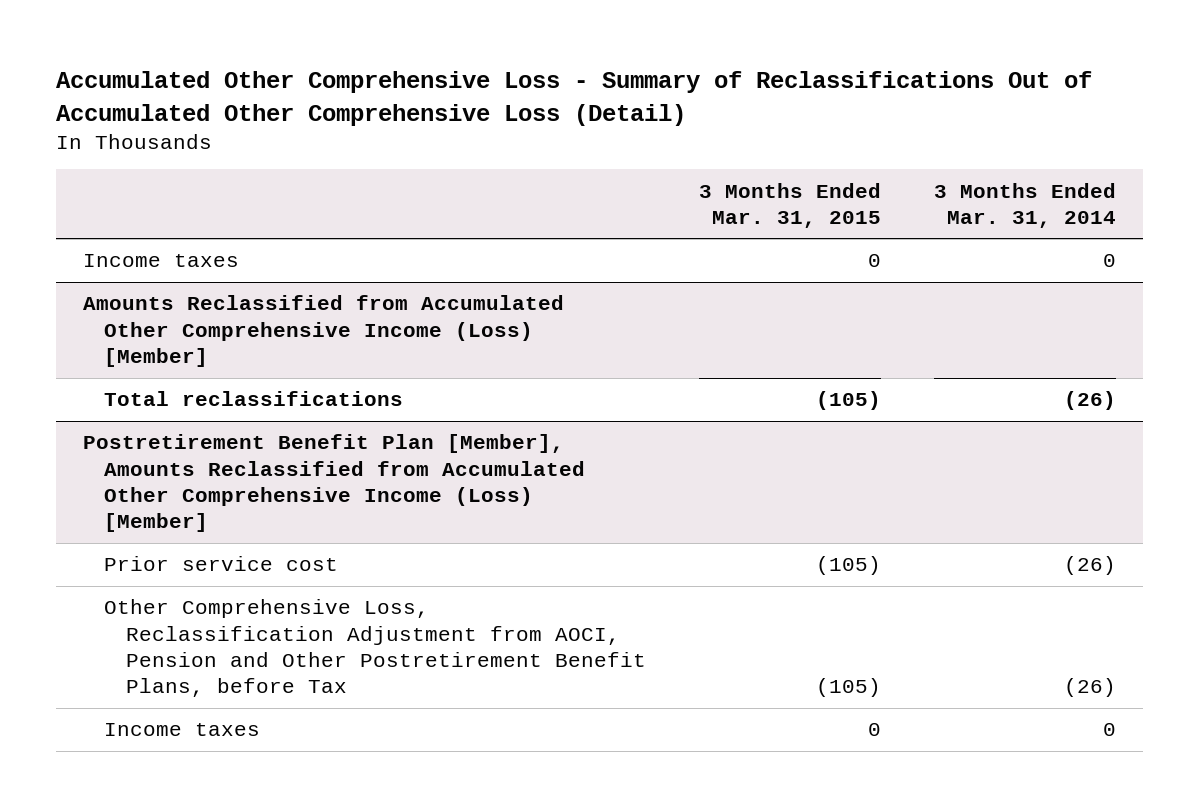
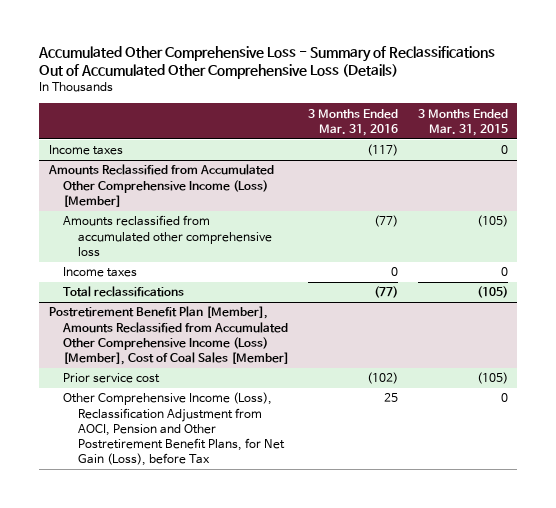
- Accumulated Other Comprehensive Loss - Summary of Reclassifications Out of Accumulated Other Comprehensive Loss (Detail)
+ Accumulated Other Comprehensive Loss - Summary of Reclassifications Out of Accumulated Other Comprehensive Loss (Details)
- | 3 Months Ended Mar. 31, 2015 | 3 Months Ended Mar. 31, 2014
+ | 3 Months Ended Mar. 31, 2016 | 3 Months Ended Mar. 31, 2015
@ Amounts Reclassified from Accumulated Other Comprehensive Income (Loss) [Member]
+ Amounts reclassified from accumulated other comprehensive loss | (77) | (105)
+ Income taxes | 0 | 0
- Postretirement Benefit Plan [Member], Amounts Reclassified from Accumulated Other Comprehensive Income (Loss) [Member]
+ Postretirement Benefit Plan [Member], Amounts Reclassified from Accumulated Other Comprehensive Income (Loss) [Member], Cost of Coal Sales [Member]
- Other Comprehensive Loss, Reclassification Adjustment from AOCI, Pension and Other Postretirement Benefit Plans, before Tax | (105) | (26)
- Income taxes | 0 | 0
+ Other Comprehensive Income (Loss), Reclassification Adjustment from AOCI, Pension and Other Postretirement Benefit Plans, for Net Gain (Loss), before Tax | 25 | 0

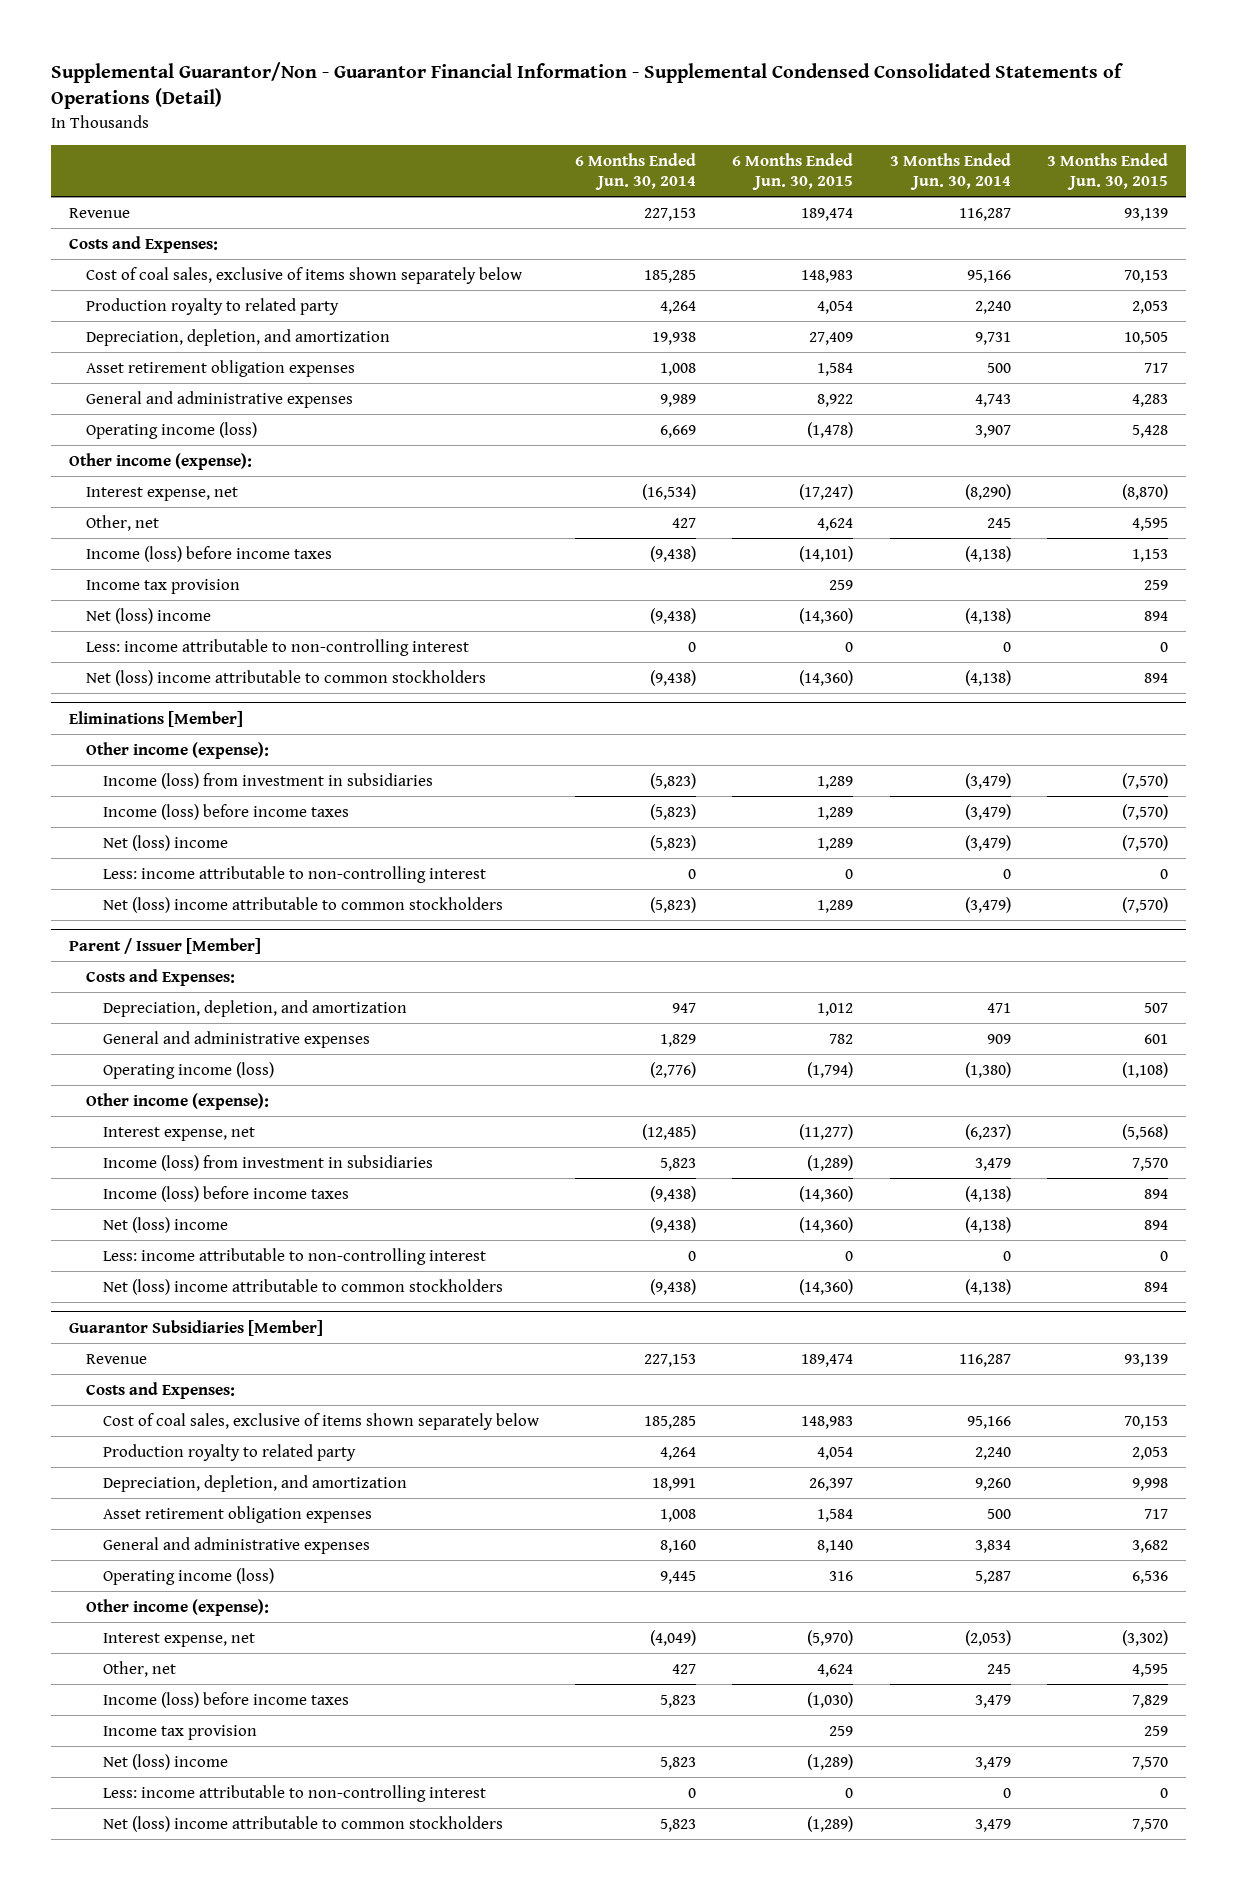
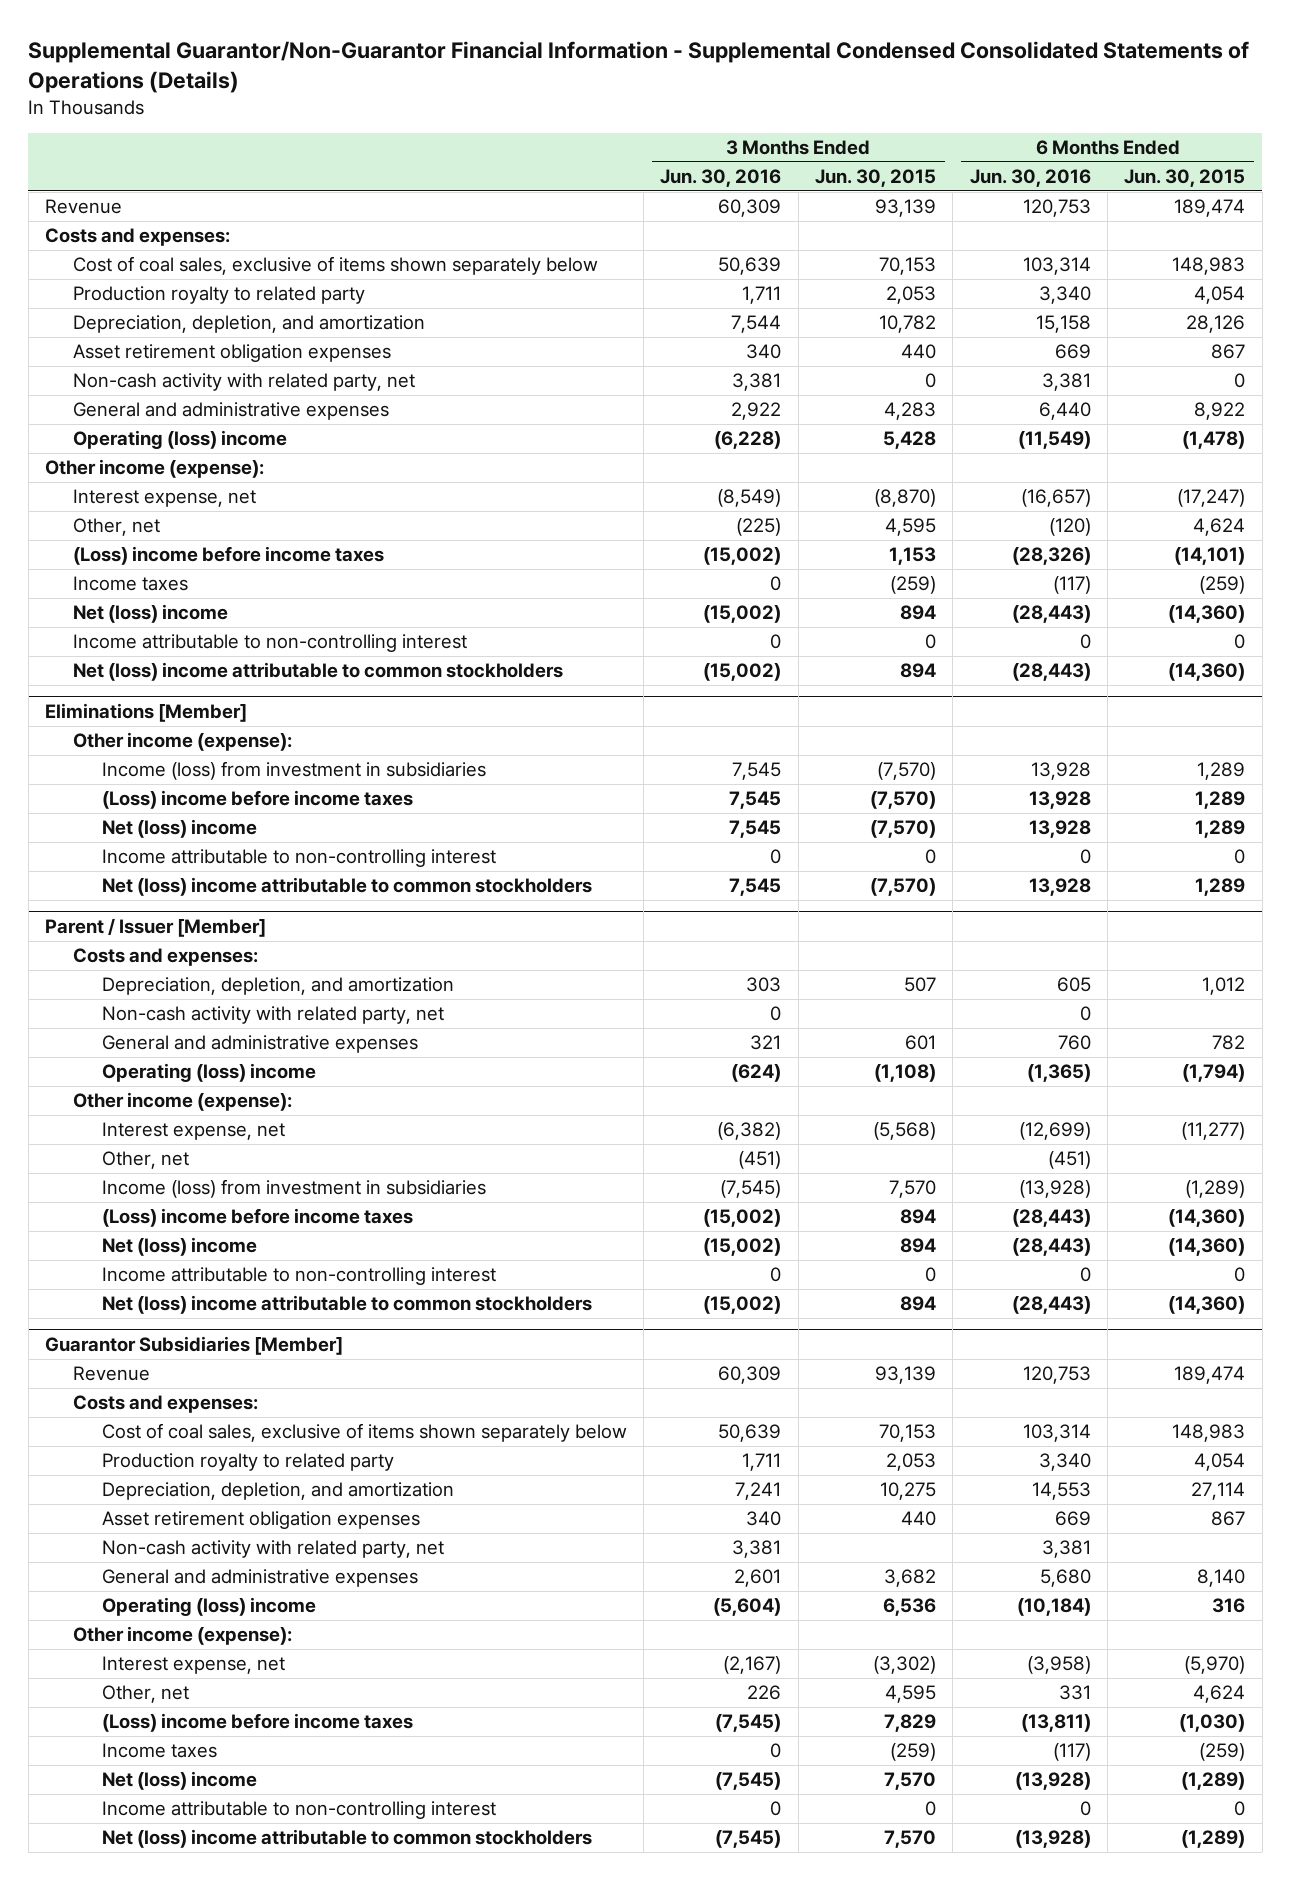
- Supplemental Guarantor/Non - Guarantor Financial Information - Supplemental Condensed Consolidated Statements of Operations (Detail)
+ Supplemental Guarantor/Non-Guarantor Financial Information - Supplemental Condensed Consolidated Statements of Operations (Details)
- | 6 Months Ended Jun. 30, 2014 | 6 Months Ended Jun. 30, 2015 | 3 Months Ended Jun. 30, 2014 | 3 Months Ended Jun. 30, 2015
+ | 3 Months Ended Jun. 30, 2016 | 3 Months Ended Jun. 30, 2015 | 6 Months Ended Jun. 30, 2016 | 6 Months Ended Jun. 30, 2015
- Costs and Expenses:
+ Costs and expenses:
- Depreciation, depletion, and amortization | 19,938 | 27,409 | 9,731 | 10,505
- Asset retirement obligation expenses | 1,008 | 1,584 | 500 | 717
+ Depreciation, depletion, and amortization | 7,544 | 10,782 | 15,158 | 28,126
+ Asset retirement obligation expenses | 340 | 440 | 669 | 867
+ Non-cash activity with related party, net | 3,381 | 0 | 3,381 | 0
- Operating income (loss) | 6,669 | (1,478) | 3,907 | 5,428
+ Operating (loss) income | (6,228) | 5,428 | (11,549) | (1,478)
- Income (loss) before income taxes | (9,438) | (14,101) | (4,138) | 1,153
- Income tax provision | | 259 | | 259
+ (Loss) income before income taxes | (15,002) | 1,153 | (28,326) | (14,101)
+ Income taxes | 0 | (259) | (117) | (259)
- Less: income attributable to non-controlling interest | 0 | 0 | 0 | 0
+ Income attributable to non-controlling interest | 0 | 0 | 0 | 0
@ Eliminations [Member]
- Income (loss) before income taxes | (5,823) | 1,289 | (3,479) | (7,570)
+ (Loss) income before income taxes | 7,545 | (7,570) | 13,928 | 1,289
- Less: income attributable to non-controlling interest | 0 | 0 | 0 | 0
+ Income attributable to non-controlling interest | 0 | 0 | 0 | 0
@ Parent / Issuer [Member]
- Costs and Expenses:
+ Costs and expenses:
+ Non-cash activity with related party, net | 0 | | 0 |
- Operating income (loss) | (2,776) | (1,794) | (1,380) | (1,108)
+ Operating (loss) income | (624) | (1,108) | (1,365) | (1,794)
+ Other, net | (451) | | (451) |
- Income (loss) before income taxes | (9,438) | (14,360) | (4,138) | 894
+ (Loss) income before income taxes | (15,002) | 894 | (28,443) | (14,360)
- Less: income attributable to non-controlling interest | 0 | 0 | 0 | 0
+ Income attributable to non-controlling interest | 0 | 0 | 0 | 0
@ Guarantor Subsidiaries [Member]
- Costs and Expenses:
+ Costs and expenses:
- Depreciation, depletion, and amortization | 18,991 | 26,397 | 9,260 | 9,998
- Asset retirement obligation expenses | 1,008 | 1,584 | 500 | 717
+ Depreciation, depletion, and amortization | 7,241 | 10,275 | 14,553 | 27,114
+ Asset retirement obligation expenses | 340 | 440 | 669 | 867
+ Non-cash activity with related party, net | 3,381 | | 3,381 |
- Operating income (loss) | 9,445 | 316 | 5,287 | 6,536
+ Operating (loss) income | (5,604) | 6,536 | (10,184) | 316
- Income (loss) before income taxes | 5,823 | (1,030) | 3,479 | 7,829
- Income tax provision | | 259 | | 259
+ (Loss) income before income taxes | (7,545) | 7,829 | (13,811) | (1,030)
+ Income taxes | 0 | (259) | (117) | (259)
- Less: income attributable to non-controlling interest | 0 | 0 | 0 | 0
+ Income attributable to non-controlling interest | 0 | 0 | 0 | 0

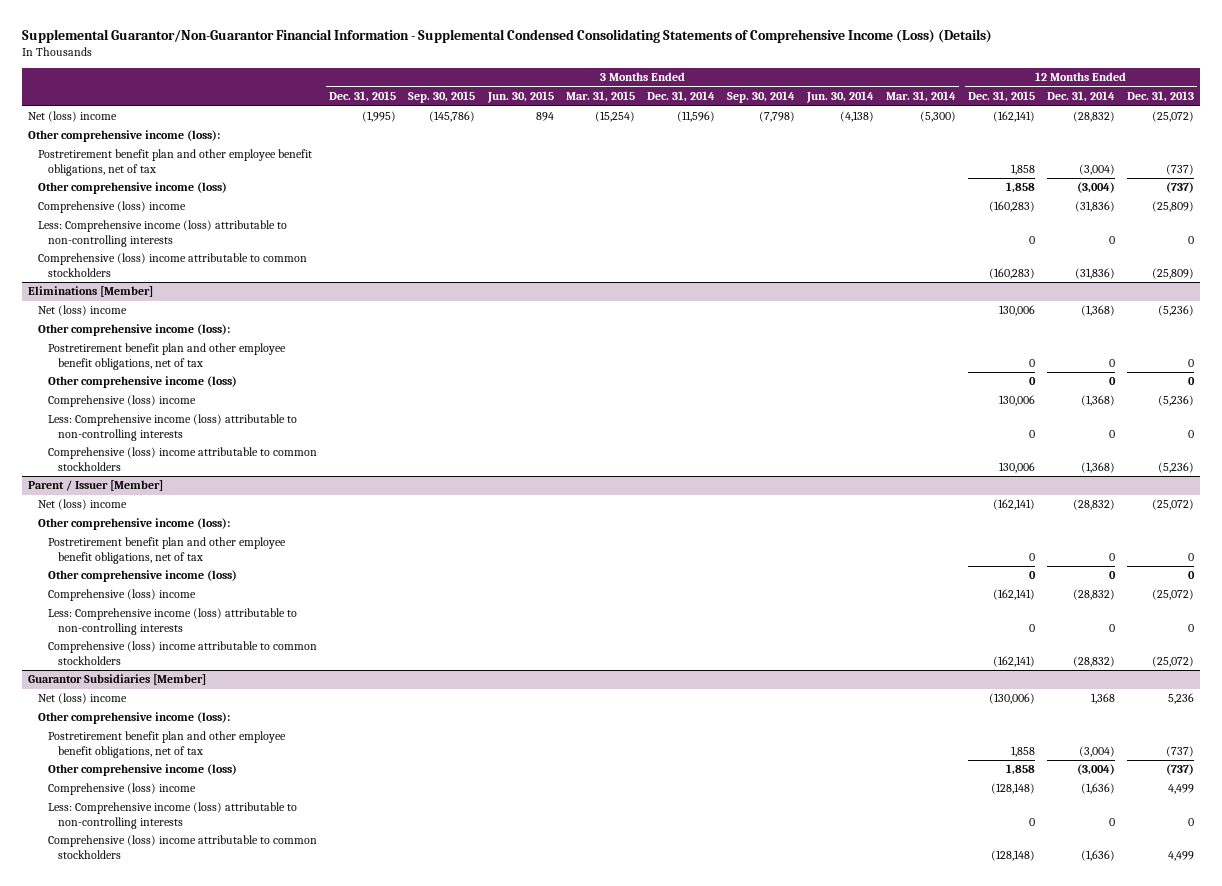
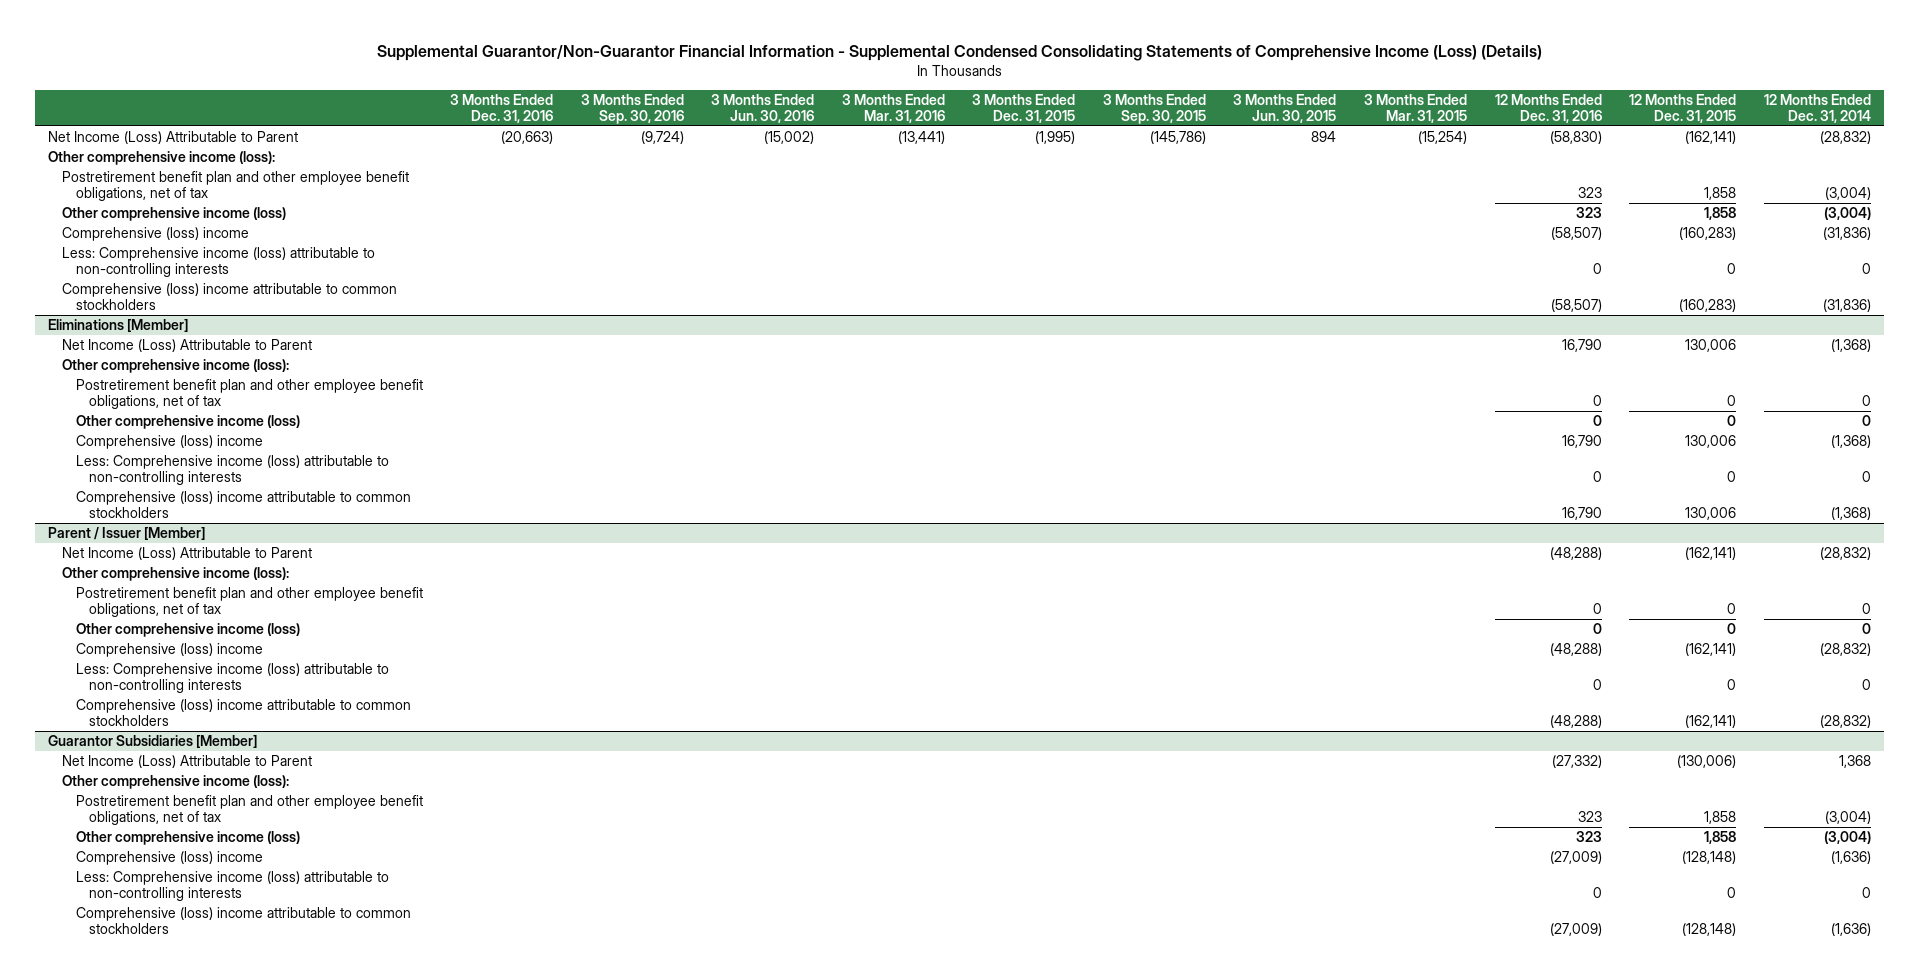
- | 3 Months Ended Dec. 31, 2015 | 3 Months Ended Sep. 30, 2015 | 3 Months Ended Jun. 30, 2015 | 3 Months Ended Mar. 31, 2015 | 3 Months Ended Dec. 31, 2014 | 3 Months Ended Sep. 30, 2014 | 3 Months Ended Jun. 30, 2014 | 3 Months Ended Mar. 31, 2014 | 12 Months Ended Dec. 31, 2015 | 12 Months Ended Dec. 31, 2014 | 12 Months Ended Dec. 31, 2013
+ | 3 Months Ended Dec. 31, 2016 | 3 Months Ended Sep. 30, 2016 | 3 Months Ended Jun. 30, 2016 | 3 Months Ended Mar. 31, 2016 | 3 Months Ended Dec. 31, 2015 | 3 Months Ended Sep. 30, 2015 | 3 Months Ended Jun. 30, 2015 | 3 Months Ended Mar. 31, 2015 | 12 Months Ended Dec. 31, 2016 | 12 Months Ended Dec. 31, 2015 | 12 Months Ended Dec. 31, 2014
- Net (loss) income | (1,995) | (145,786) | 894 | (15,254) | (11,596) | (7,798) | (4,138) | (5,300) | (162,141) | (28,832) | (25,072)
+ Net Income (Loss) Attributable to Parent | (20,663) | (9,724) | (15,002) | (13,441) | (1,995) | (145,786) | 894 | (15,254) | (58,830) | (162,141) | (28,832)
@ Eliminations [Member]
- Net (loss) income | | | | | | | | | 130,006 | (1,368) | (5,236)
+ Net Income (Loss) Attributable to Parent | | | | | | | | | 16,790 | 130,006 | (1,368)
@ Parent / Issuer [Member]
- Net (loss) income | | | | | | | | | (162,141) | (28,832) | (25,072)
+ Net Income (Loss) Attributable to Parent | | | | | | | | | (48,288) | (162,141) | (28,832)
@ Guarantor Subsidiaries [Member]
- Net (loss) income | | | | | | | | | (130,006) | 1,368 | 5,236
+ Net Income (Loss) Attributable to Parent | | | | | | | | | (27,332) | (130,006) | 1,368

